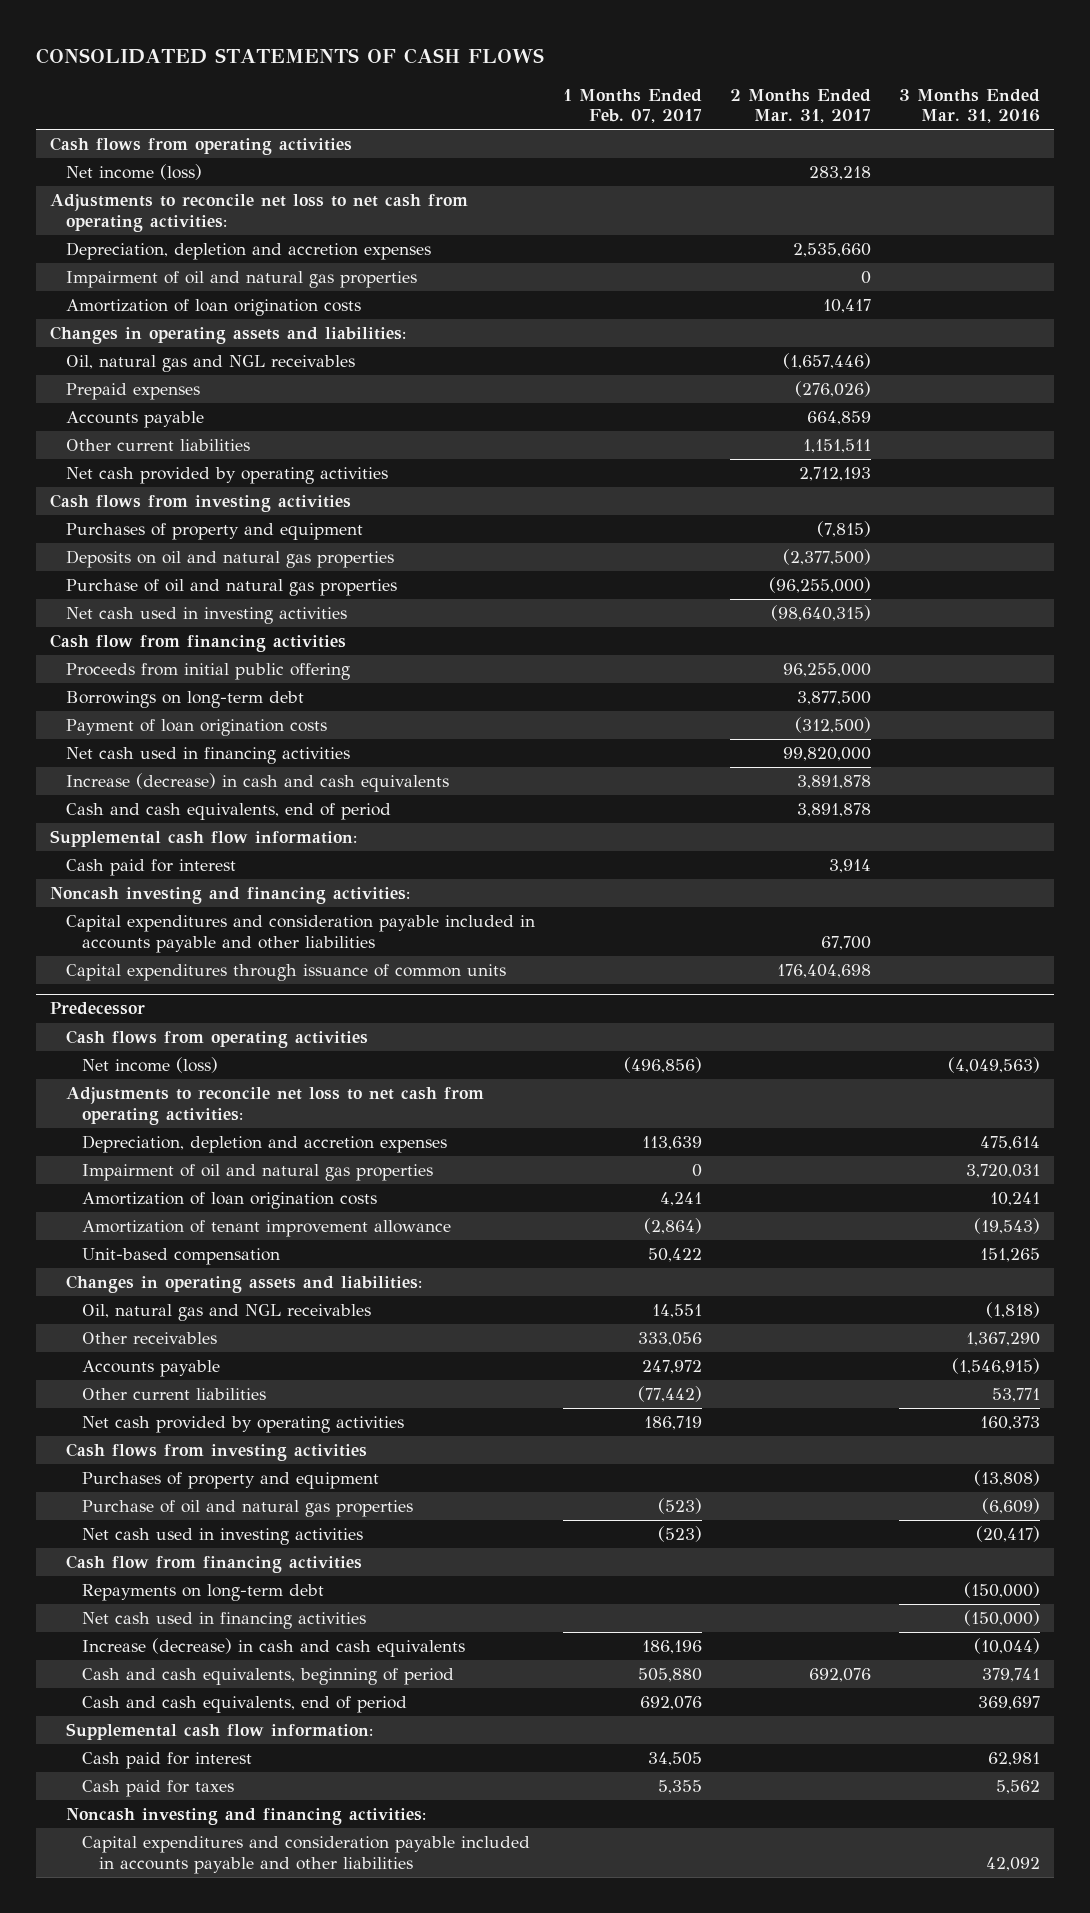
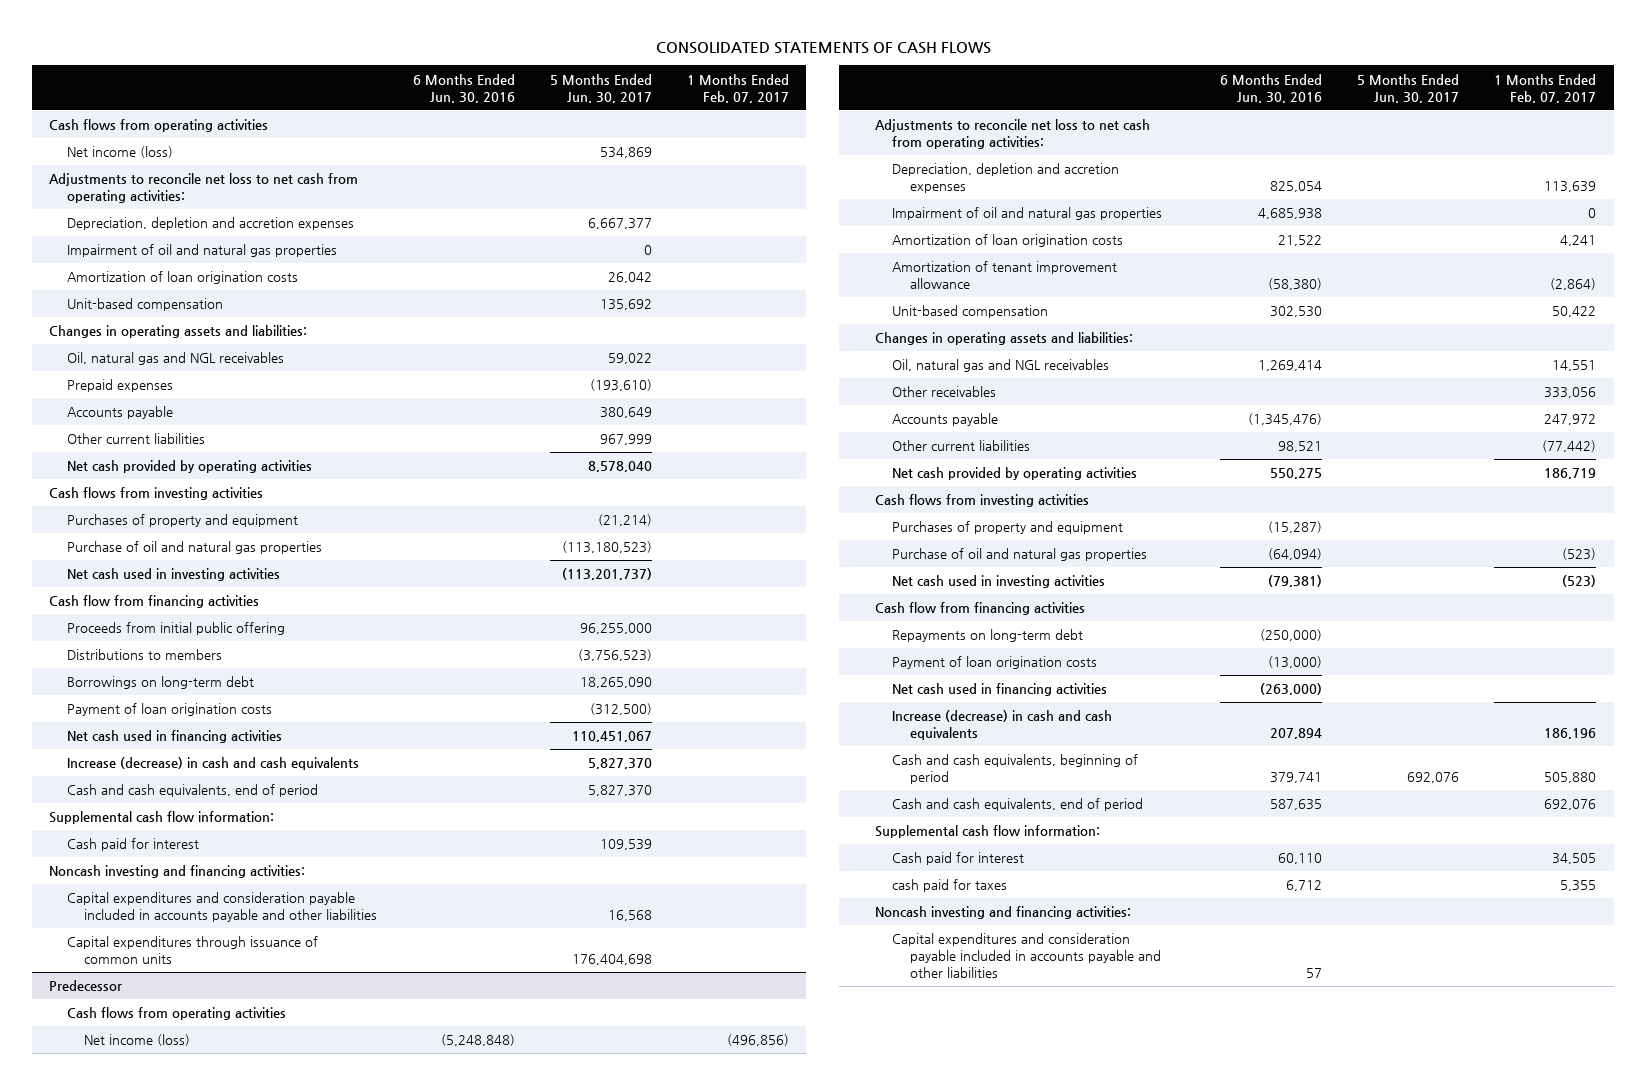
- | 1 Months Ended Feb. 07, 2017 | 2 Months Ended Mar. 31, 2017 | 3 Months Ended Mar. 31, 2016
+ | 6 Months Ended Jun. 30, 2016 | 5 Months Ended Jun. 30, 2017 | 1 Months Ended Feb. 07, 2017
+ Unit-based compensation | | 135,692 |
- Deposits on oil and natural gas properties | | (2,377,500) |
+ Distributions to members | | (3,756,523) |
@ Predecessor
+ Payment of loan origination costs | (13,000) | |
- Cash paid for taxes | 5,355 | | 5,562
+ cash paid for taxes | 6,712 | | 5,355

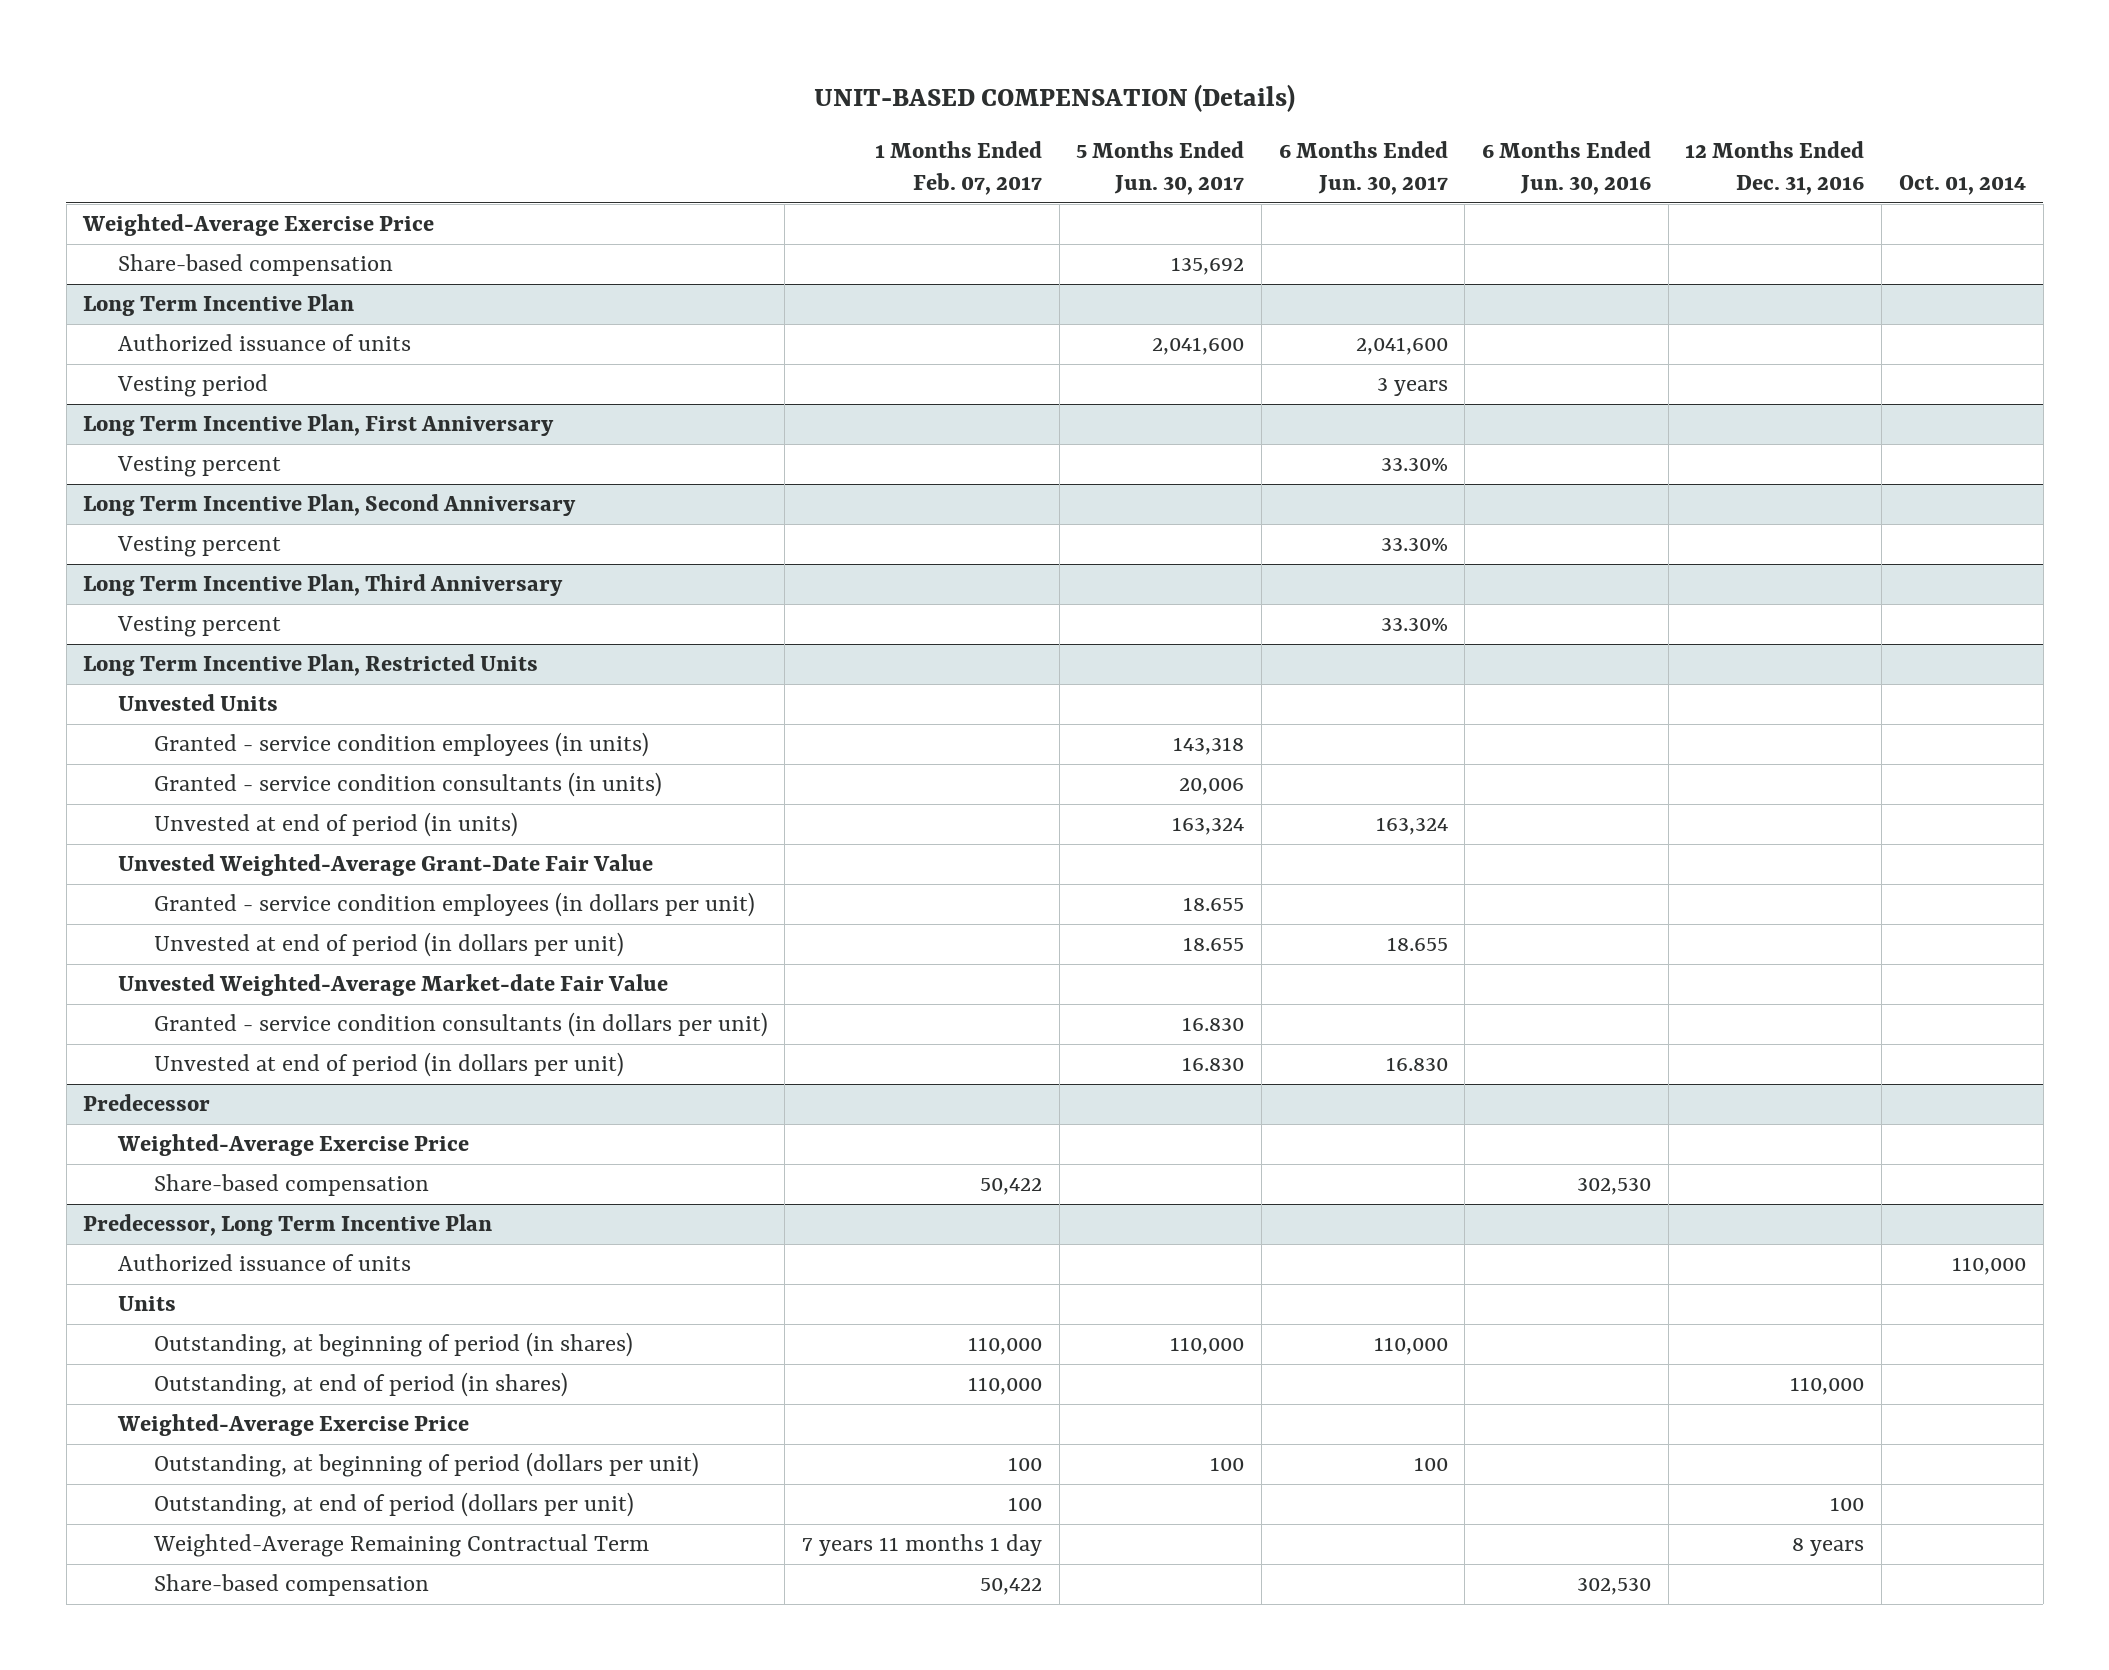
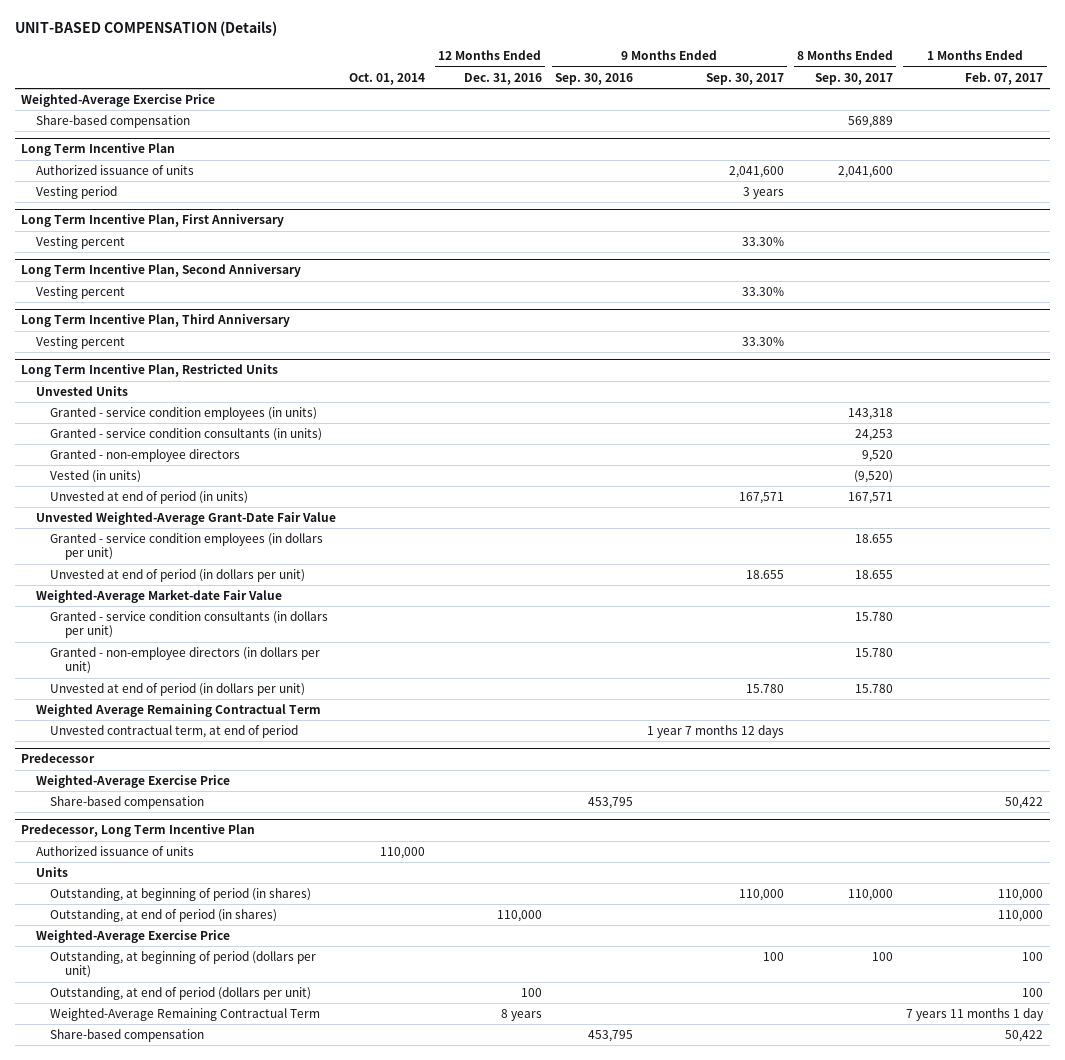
- | 1 Months Ended Feb. 07, 2017 | 5 Months Ended Jun. 30, 2017 | 6 Months Ended Jun. 30, 2017 | 6 Months Ended Jun. 30, 2016 | 12 Months Ended Dec. 31, 2016 | Oct. 01, 2014
+ | Oct. 01, 2014 | 12 Months Ended Dec. 31, 2016 | 9 Months Ended Sep. 30, 2016 | 9 Months Ended Sep. 30, 2017 | 8 Months Ended Sep. 30, 2017 | 1 Months Ended Feb. 07, 2017
@ Long Term Incentive Plan, Restricted Units
+ Granted - non-employee directors | | | | | 9,520 |
+ Vested (in units) | | | | | (9,520) |
- Unvested Weighted-Average Market-date Fair Value
+ Weighted-Average Market-date Fair Value
+ Granted - non-employee directors (in dollars per unit) | | | | | 15.780 |
+ Weighted Average Remaining Contractual Term
+ Unvested contractual term, at end of period | | | | 1 year 7 months 12 days | |

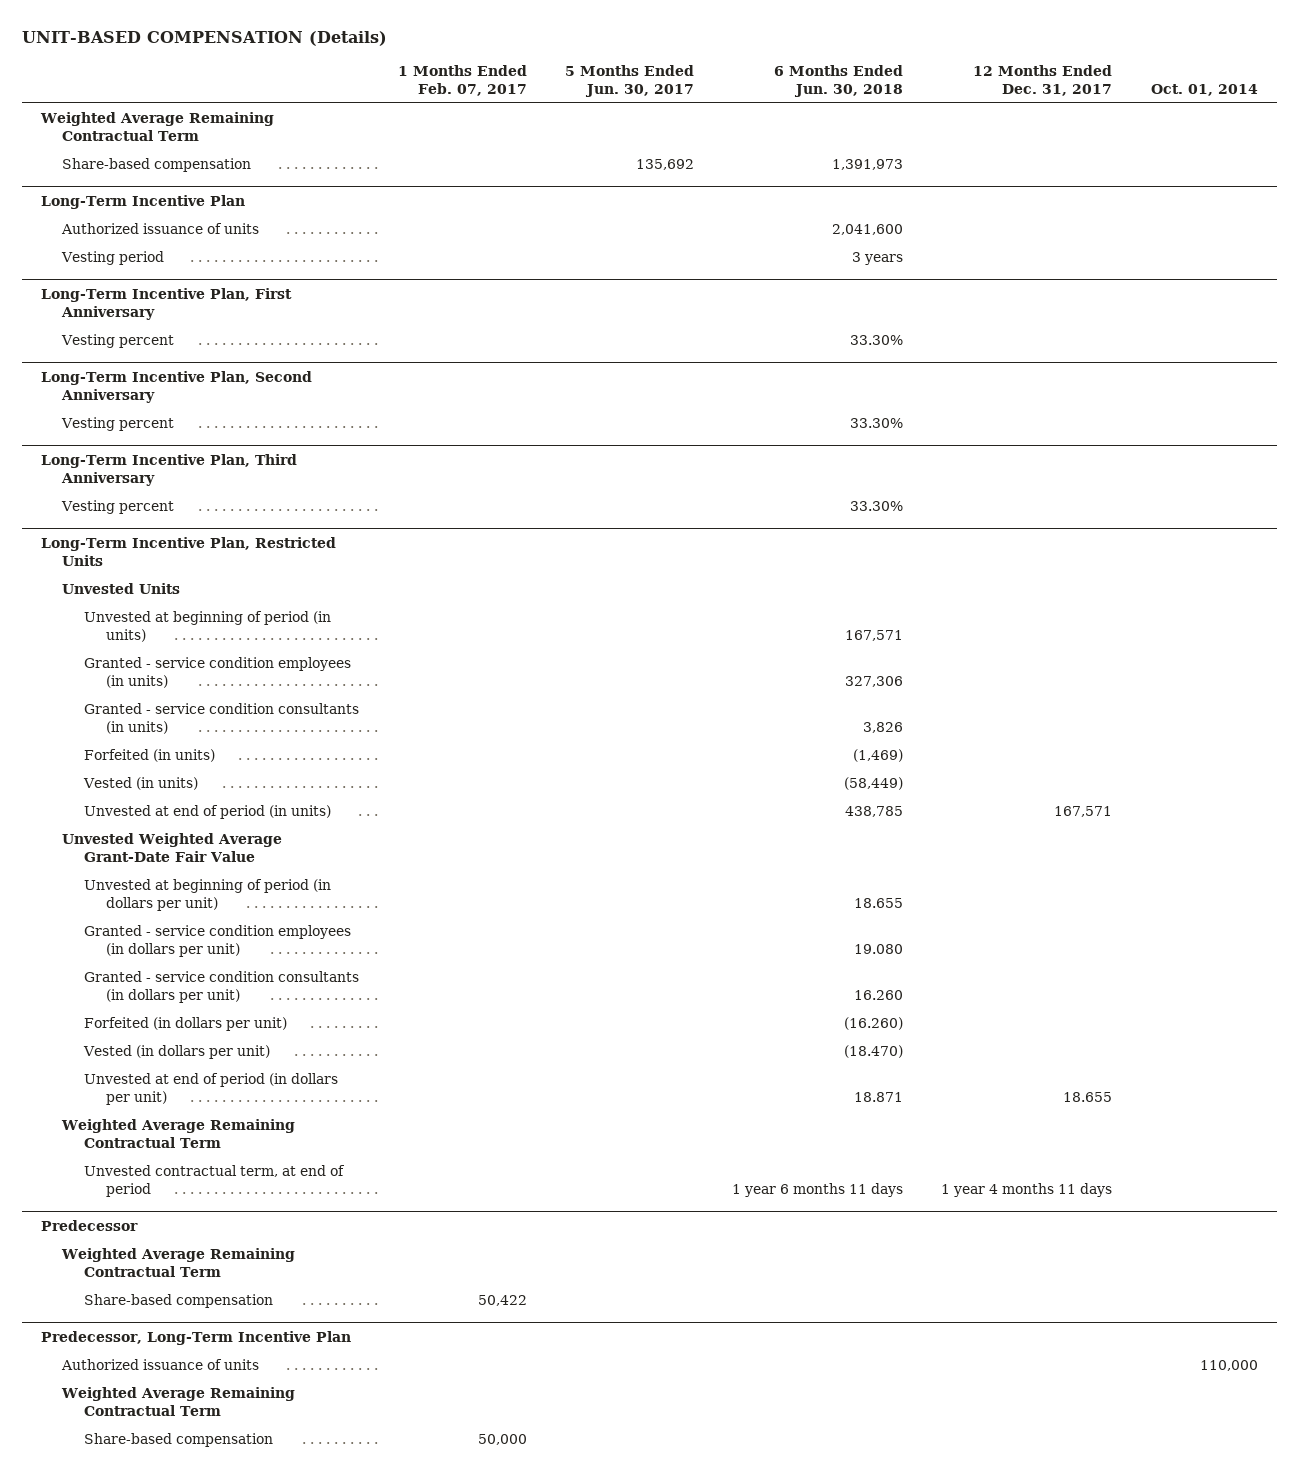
- | Oct. 01, 2014 | 12 Months Ended Dec. 31, 2016 | 9 Months Ended Sep. 30, 2016 | 9 Months Ended Sep. 30, 2017 | 8 Months Ended Sep. 30, 2017 | 1 Months Ended Feb. 07, 2017
+ | 1 Months Ended Feb. 07, 2017 | 5 Months Ended Jun. 30, 2017 | 6 Months Ended Jun. 30, 2018 | 12 Months Ended Dec. 31, 2017 | Oct. 01, 2014
- Weighted-Average Exercise Price
+ Weighted Average Remaining Contractual Term
- Long Term Incentive Plan
+ Long-Term Incentive Plan
- Long Term Incentive Plan, First Anniversary
+ Long-Term Incentive Plan, First Anniversary
- Long Term Incentive Plan, Second Anniversary
+ Long-Term Incentive Plan, Second Anniversary
- Long Term Incentive Plan, Third Anniversary
+ Long-Term Incentive Plan, Third Anniversary
- Long Term Incentive Plan, Restricted Units
+ Long-Term Incentive Plan, Restricted Units
+ Unvested at beginning of period (in units) | | | 167,571 | |
- Granted - non-employee directors | | | | | 9,520 |
+ Forfeited (in units) | | | (1,469) | |
- Unvested Weighted-Average Grant-Date Fair Value
+ Unvested Weighted Average Grant-Date Fair Value
+ Unvested at beginning of period (in dollars per unit) | | | 18.655 | |
- Unvested at end of period (in dollars per unit) | | | | 18.655 | 18.655 |
- Weighted-Average Market-date Fair Value
- Granted - non-employee directors (in dollars per unit) | | | | | 15.780 |
+ Forfeited (in dollars per unit) | | | (16.260) | |
+ Vested (in dollars per unit) | | | (18.470) | |
@ Predecessor
- Weighted-Average Exercise Price
+ Weighted Average Remaining Contractual Term
- Predecessor, Long Term Incentive Plan
+ Predecessor, Long-Term Incentive Plan
- Units
- Outstanding, at beginning of period (in shares) | | | | 110,000 | 110,000 | 110,000
- Outstanding, at end of period (in shares) | | 110,000 | | | | 110,000
- Weighted-Average Exercise Price
- Outstanding, at beginning of period (dollars per unit) | | | | 100 | 100 | 100
- Outstanding, at end of period (dollars per unit) | | 100 | | | | 100
- Weighted-Average Remaining Contractual Term | | 8 years | | | | 7 years 11 months 1 day
- Share-based compensation | | | 453,795 | | | 50,422
+ Weighted Average Remaining Contractual Term
+ Share-based compensation | 50,000 | | | |

